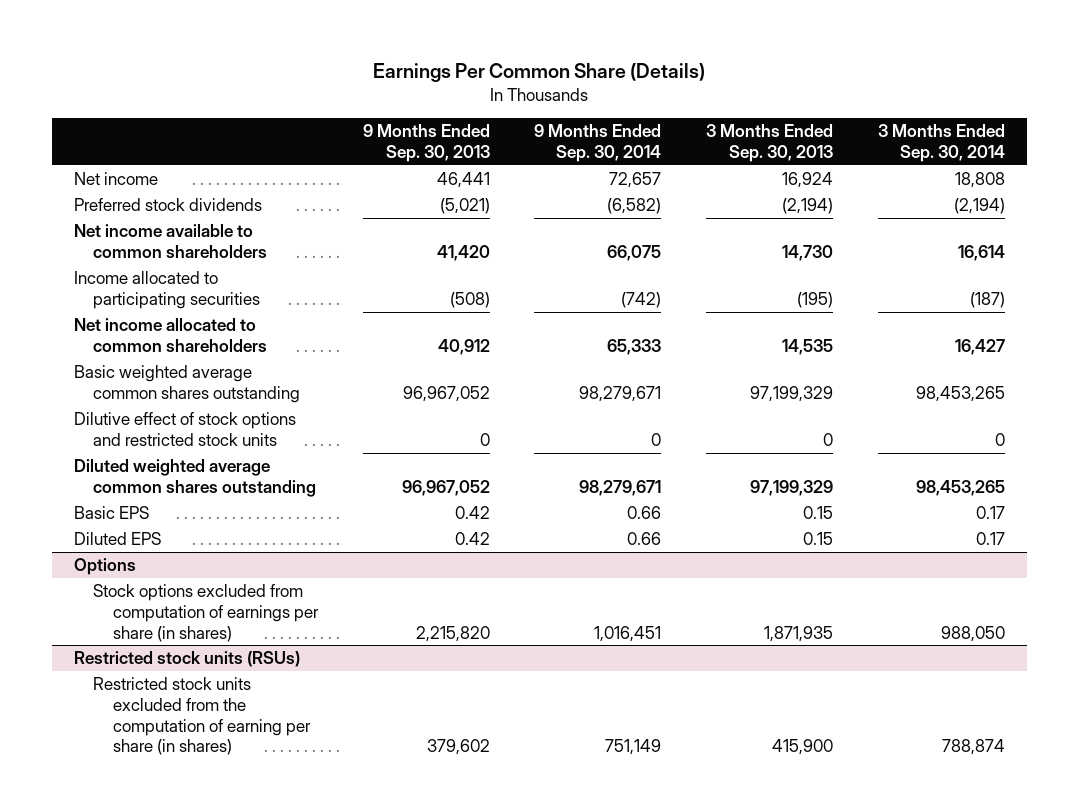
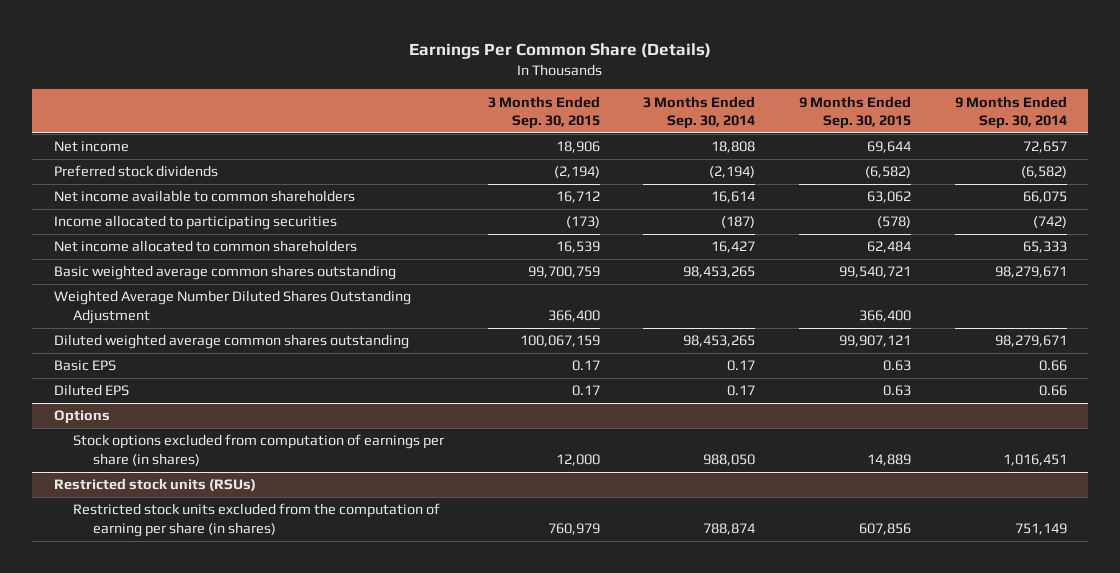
- | 9 Months Ended Sep. 30, 2013 | 9 Months Ended Sep. 30, 2014 | 3 Months Ended Sep. 30, 2013 | 3 Months Ended Sep. 30, 2014
+ | 3 Months Ended Sep. 30, 2015 | 3 Months Ended Sep. 30, 2014 | 9 Months Ended Sep. 30, 2015 | 9 Months Ended Sep. 30, 2014
- Dilutive effect of stock options and restricted stock units | 0 | 0 | 0 | 0
+ Weighted Average Number Diluted Shares Outstanding Adjustment | 366,400 | | 366,400 |

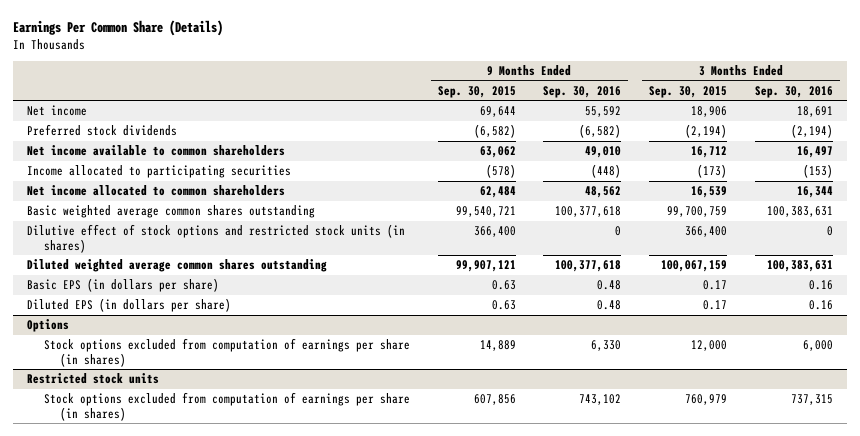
- | 3 Months Ended Sep. 30, 2015 | 3 Months Ended Sep. 30, 2014 | 9 Months Ended Sep. 30, 2015 | 9 Months Ended Sep. 30, 2014
+ | 9 Months Ended Sep. 30, 2015 | 9 Months Ended Sep. 30, 2016 | 3 Months Ended Sep. 30, 2015 | 3 Months Ended Sep. 30, 2016
- Weighted Average Number Diluted Shares Outstanding Adjustment | 366,400 | | 366,400 |
+ Dilutive effect of stock options and restricted stock units (in shares) | 366,400 | 0 | 366,400 | 0
- Basic EPS | 0.17 | 0.17 | 0.63 | 0.66
- Diluted EPS | 0.17 | 0.17 | 0.63 | 0.66
+ Basic EPS (in dollars per share) | 0.63 | 0.48 | 0.17 | 0.16
+ Diluted EPS (in dollars per share) | 0.63 | 0.48 | 0.17 | 0.16
- Restricted stock units (RSUs)
- Restricted stock units excluded from the computation of earning per share (in shares) | 760,979 | 788,874 | 607,856 | 751,149
+ Restricted stock units
+ Stock options excluded from computation of earnings per share (in shares) | 607,856 | 743,102 | 760,979 | 737,315

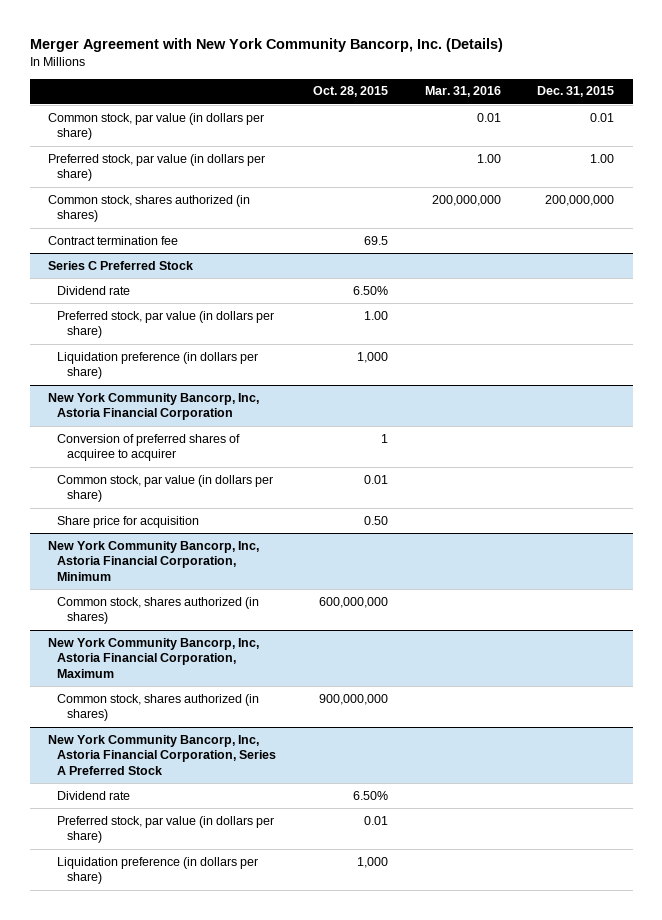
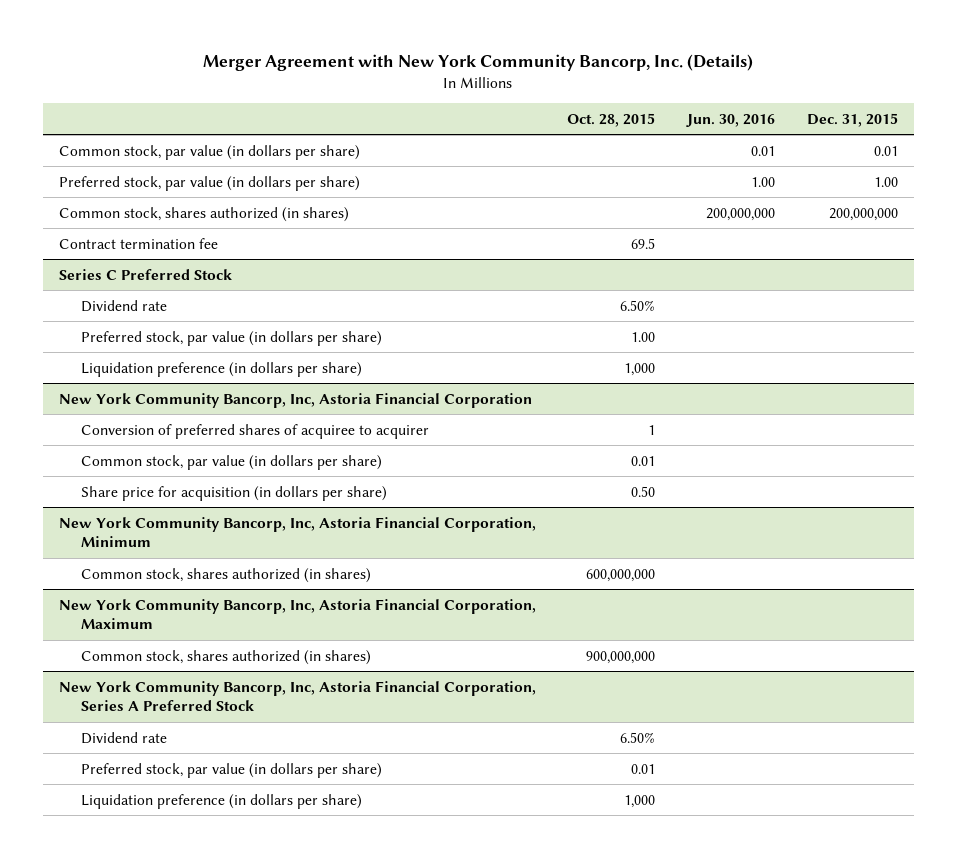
- | Oct. 28, 2015 | Mar. 31, 2016 | Dec. 31, 2015
+ | Oct. 28, 2015 | Jun. 30, 2016 | Dec. 31, 2015
@ New York Community Bancorp, Inc, Astoria Financial Corporation
- Share price for acquisition | 0.50 | |
+ Share price for acquisition (in dollars per share) | 0.50 | |

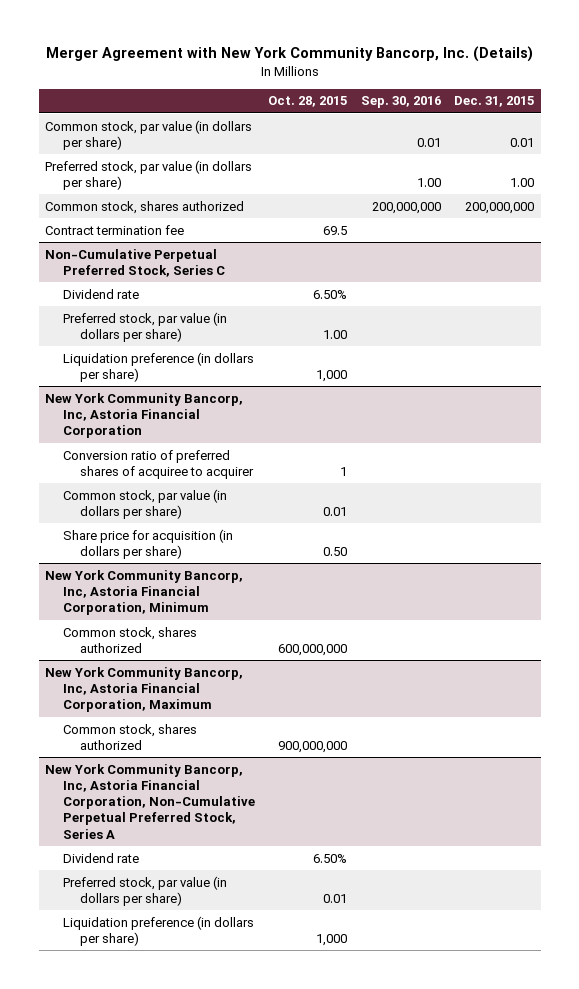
- | Oct. 28, 2015 | Jun. 30, 2016 | Dec. 31, 2015
+ | Oct. 28, 2015 | Sep. 30, 2016 | Dec. 31, 2015
- Common stock, shares authorized (in shares) | | 200,000,000 | 200,000,000
+ Common stock, shares authorized | | 200,000,000 | 200,000,000
- Series C Preferred Stock
+ Non-Cumulative Perpetual Preferred Stock, Series C
@ New York Community Bancorp, Inc, Astoria Financial Corporation
- Conversion of preferred shares of acquiree to acquirer | 1 | |
+ Conversion ratio of preferred shares of acquiree to acquirer | 1 | |
@ New York Community Bancorp, Inc, Astoria Financial Corporation, Minimum
- Common stock, shares authorized (in shares) | 600,000,000 | |
+ Common stock, shares authorized | 600,000,000 | |
@ New York Community Bancorp, Inc, Astoria Financial Corporation, Maximum
- Common stock, shares authorized (in shares) | 900,000,000 | |
- New York Community Bancorp, Inc, Astoria Financial Corporation, Series A Preferred Stock
@ New York Community Bancorp, Inc, Astoria Financial Corporation, Maximum
+ Common stock, shares authorized | 900,000,000 | |
+ New York Community Bancorp, Inc, Astoria Financial Corporation, Non-Cumulative Perpetual Preferred Stock, Series A

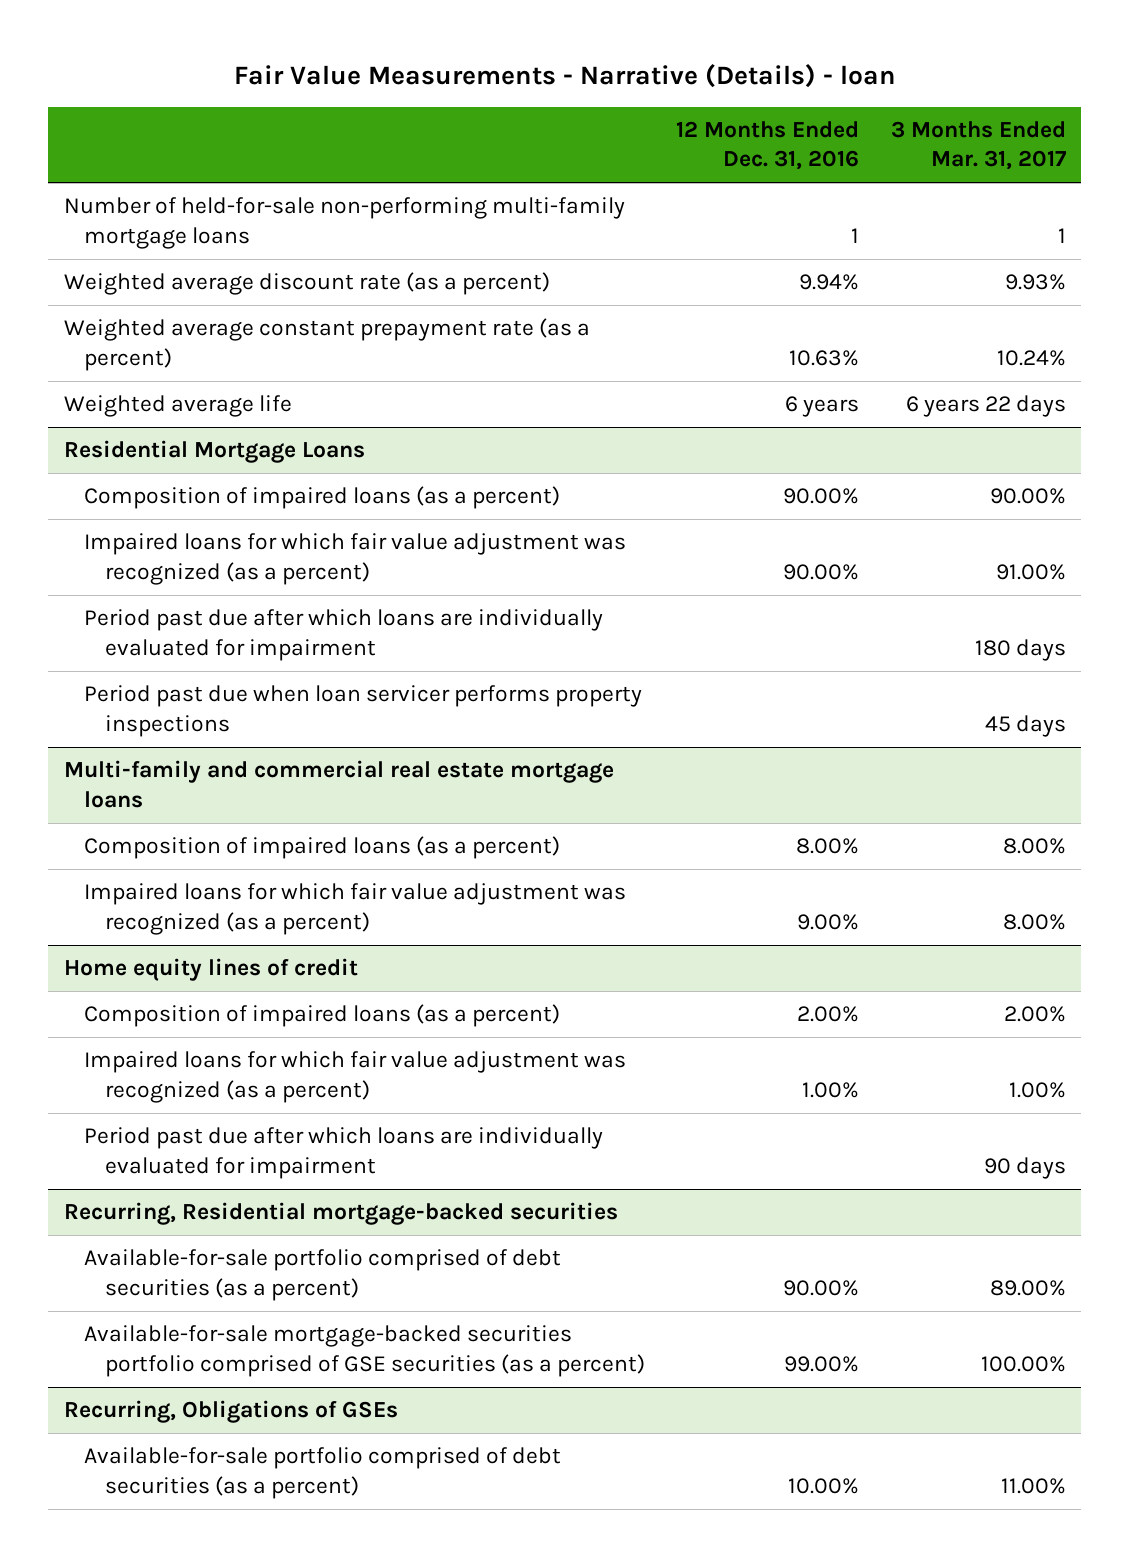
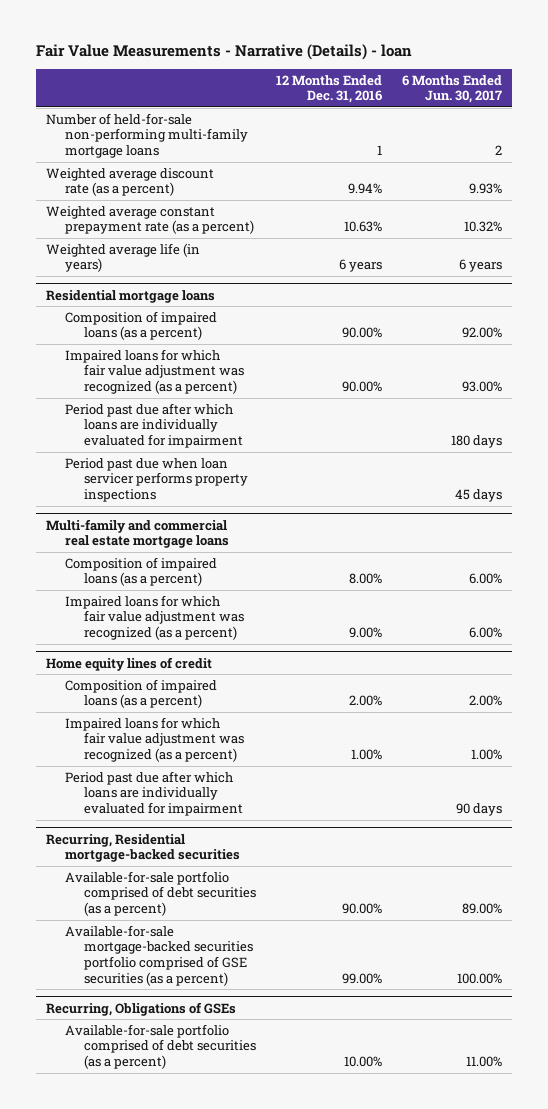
- | 12 Months Ended Dec. 31, 2016 | 3 Months Ended Mar. 31, 2017
+ | 12 Months Ended Dec. 31, 2016 | 6 Months Ended Jun. 30, 2017
- Weighted average life | 6 years | 6 years 22 days
- Residential Mortgage Loans
+ Weighted average life (in years) | 6 years | 6 years
+ Residential mortgage loans

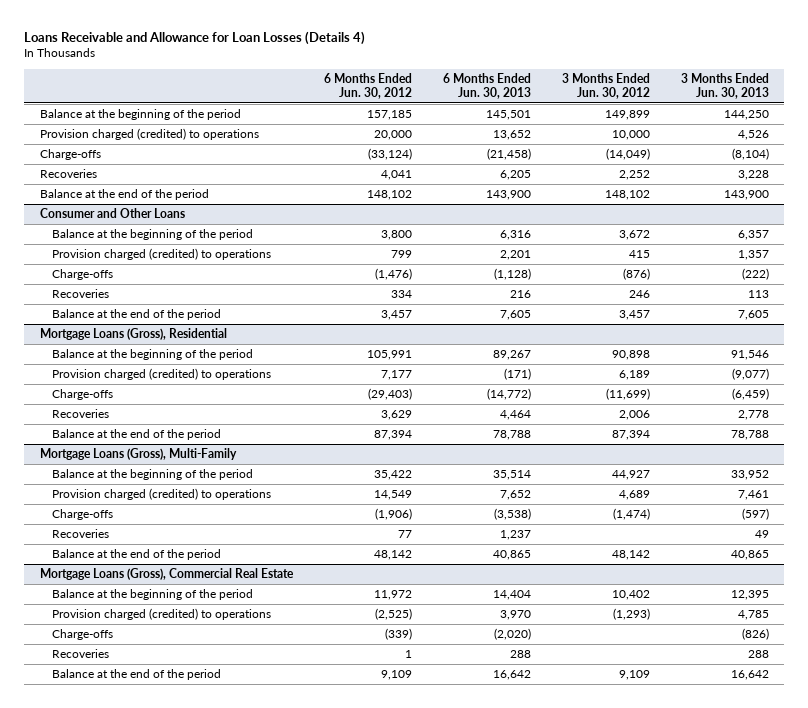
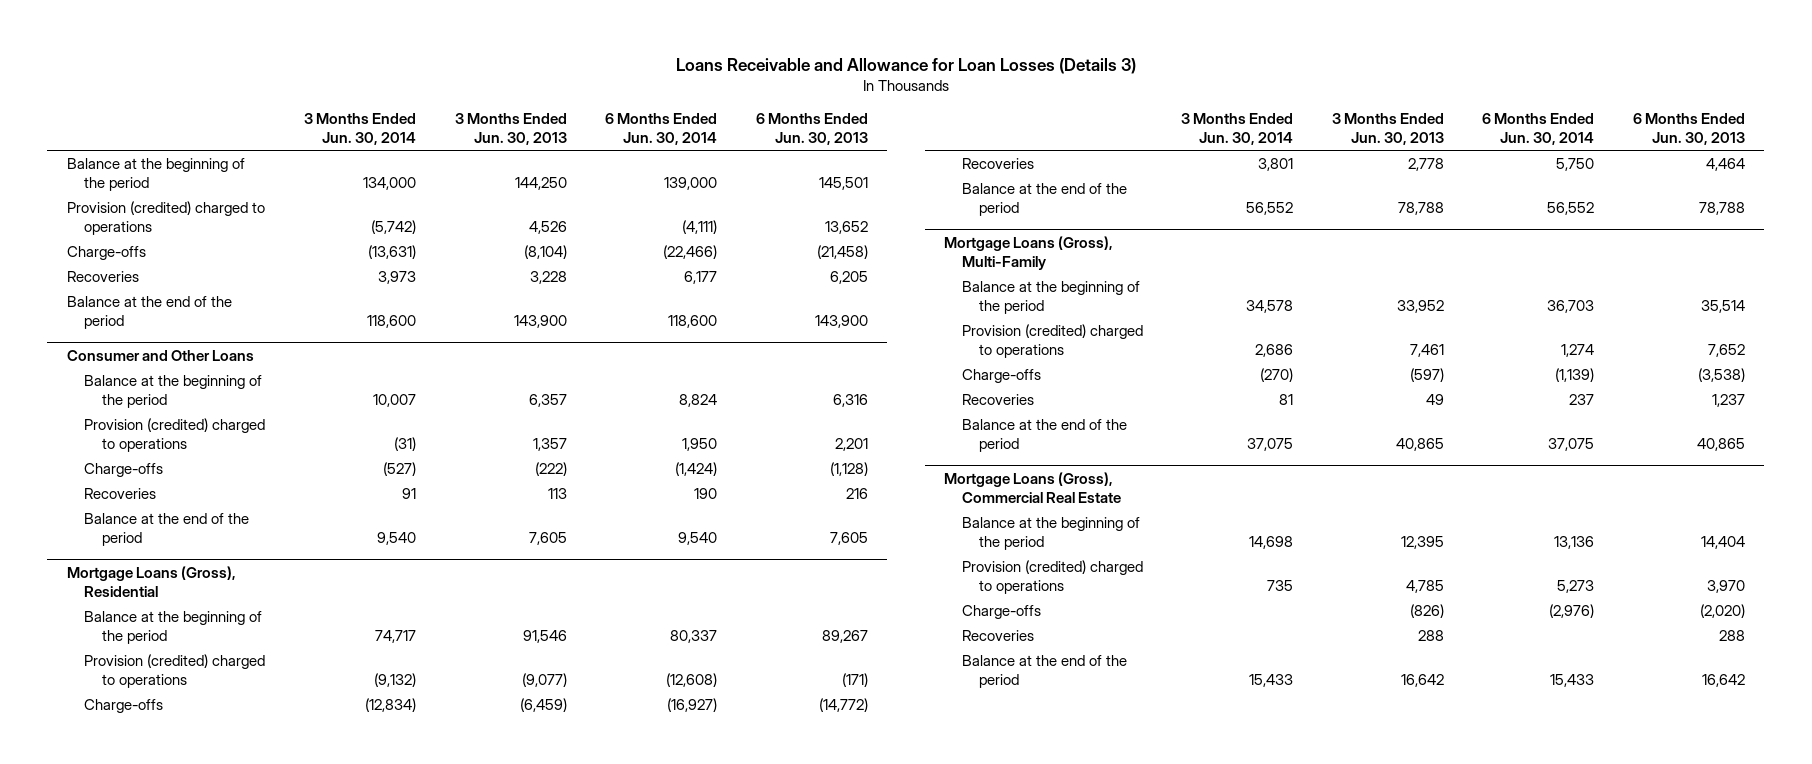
- Loans Receivable and Allowance for Loan Losses (Details 4)
+ Loans Receivable and Allowance for Loan Losses (Details 3)
- | 6 Months Ended Jun. 30, 2012 | 6 Months Ended Jun. 30, 2013 | 3 Months Ended Jun. 30, 2012 | 3 Months Ended Jun. 30, 2013
+ | 3 Months Ended Jun. 30, 2014 | 3 Months Ended Jun. 30, 2013 | 6 Months Ended Jun. 30, 2014 | 6 Months Ended Jun. 30, 2013
- Provision charged (credited) to operations | 20,000 | 13,652 | 10,000 | 4,526
+ Provision (credited) charged to operations | (5,742) | 4,526 | (4,111) | 13,652
@ Consumer and Other Loans
- Provision charged (credited) to operations | 799 | 2,201 | 415 | 1,357
+ Provision (credited) charged to operations | (31) | 1,357 | 1,950 | 2,201
@ Mortgage Loans (Gross), Residential
- Provision charged (credited) to operations | 7,177 | (171) | 6,189 | (9,077)
+ Provision (credited) charged to operations | (9,132) | (9,077) | (12,608) | (171)
@ Mortgage Loans (Gross), Multi-Family
- Provision charged (credited) to operations | 14,549 | 7,652 | 4,689 | 7,461
+ Provision (credited) charged to operations | 2,686 | 7,461 | 1,274 | 7,652
@ Mortgage Loans (Gross), Commercial Real Estate
- Provision charged (credited) to operations | (2,525) | 3,970 | (1,293) | 4,785
+ Provision (credited) charged to operations | 735 | 4,785 | 5,273 | 3,970

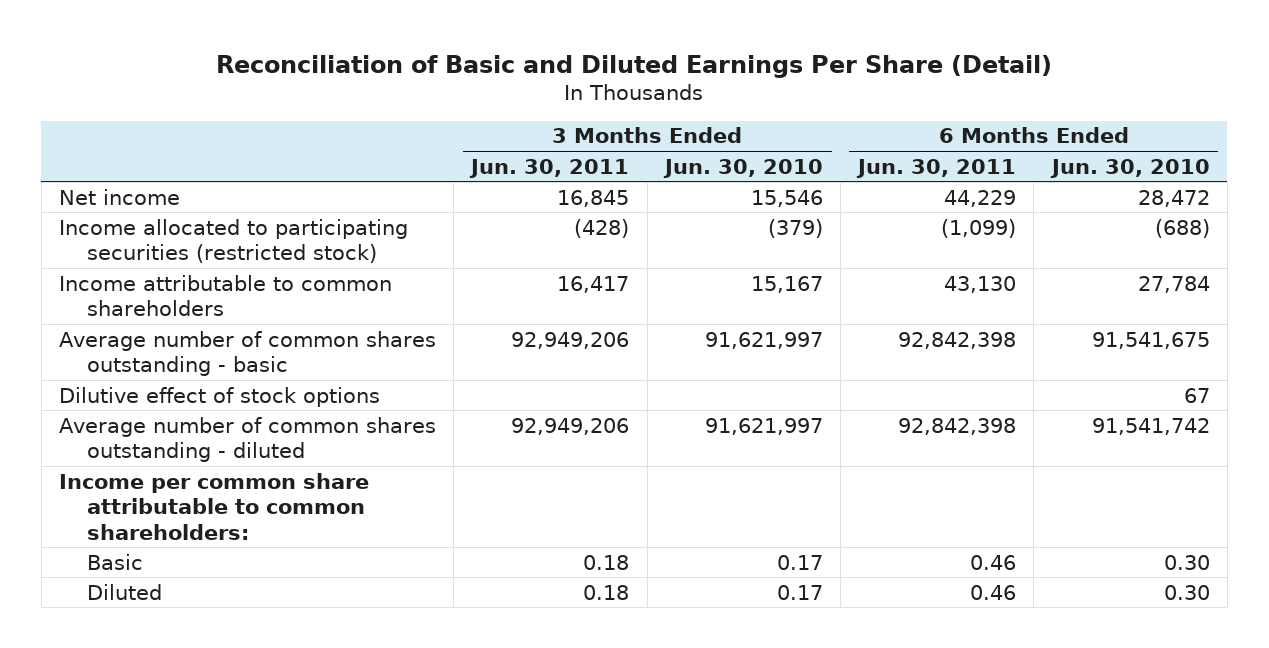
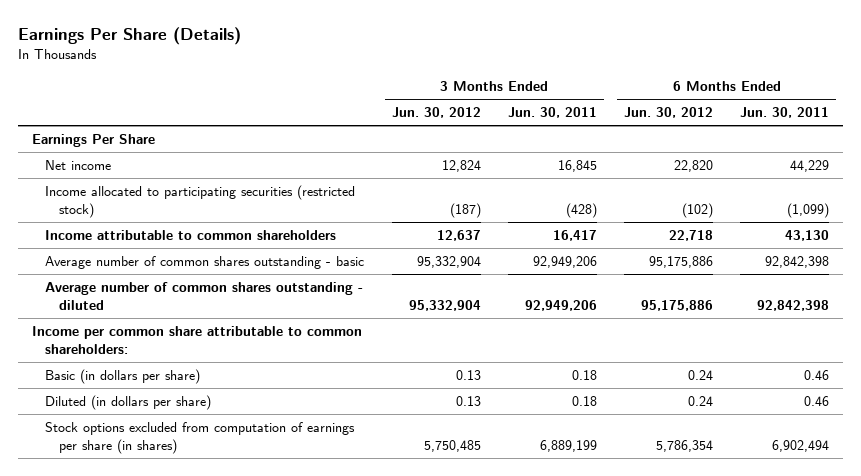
- Reconciliation of Basic and Diluted Earnings Per Share (Detail)
+ Earnings Per Share (Details)
- | 3 Months Ended Jun. 30, 2011 | 3 Months Ended Jun. 30, 2010 | 6 Months Ended Jun. 30, 2011 | 6 Months Ended Jun. 30, 2010
+ | 3 Months Ended Jun. 30, 2012 | 3 Months Ended Jun. 30, 2011 | 6 Months Ended Jun. 30, 2012 | 6 Months Ended Jun. 30, 2011
+ Earnings Per Share
- Dilutive effect of stock options | | | | 67
- Basic | 0.18 | 0.17 | 0.46 | 0.30
- Diluted | 0.18 | 0.17 | 0.46 | 0.30
+ Basic (in dollars per share) | 0.13 | 0.18 | 0.24 | 0.46
+ Diluted (in dollars per share) | 0.13 | 0.18 | 0.24 | 0.46
+ Stock options excluded from computation of earnings per share (in shares) | 5,750,485 | 6,889,199 | 5,786,354 | 6,902,494

